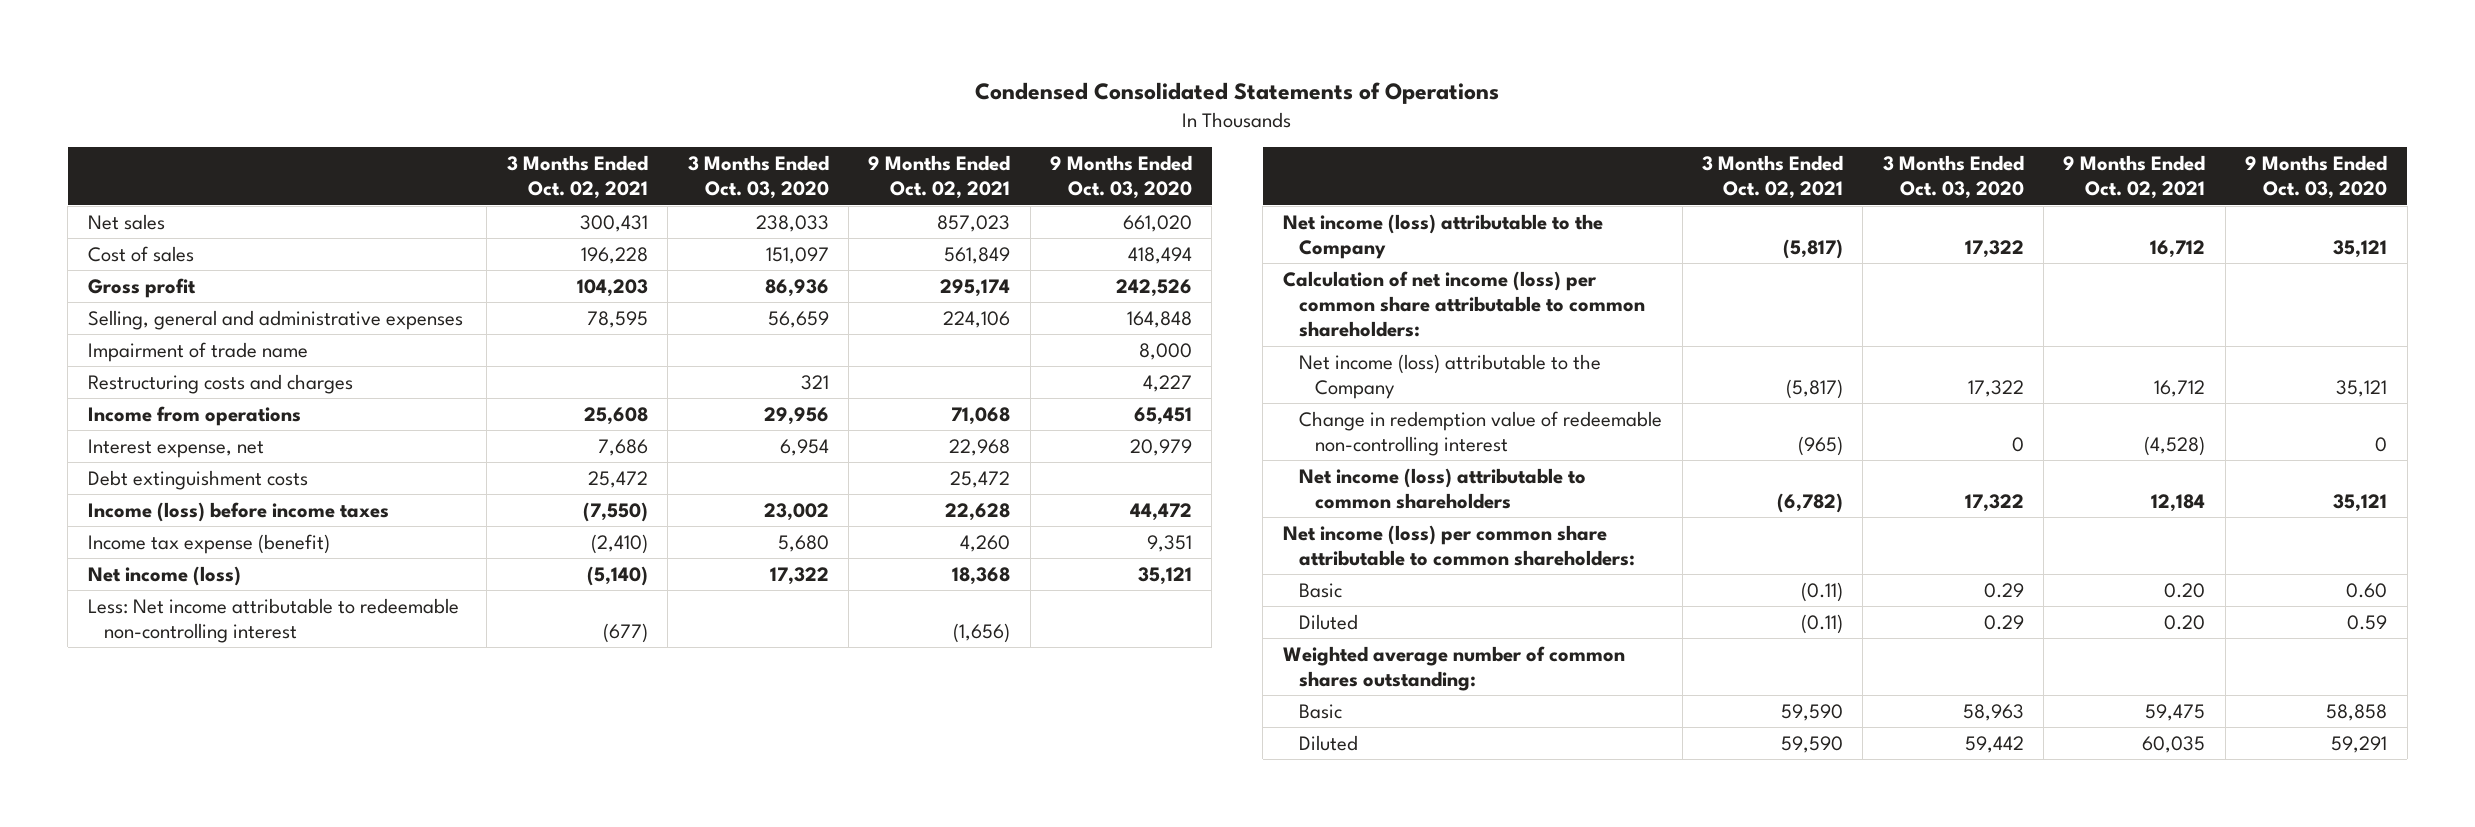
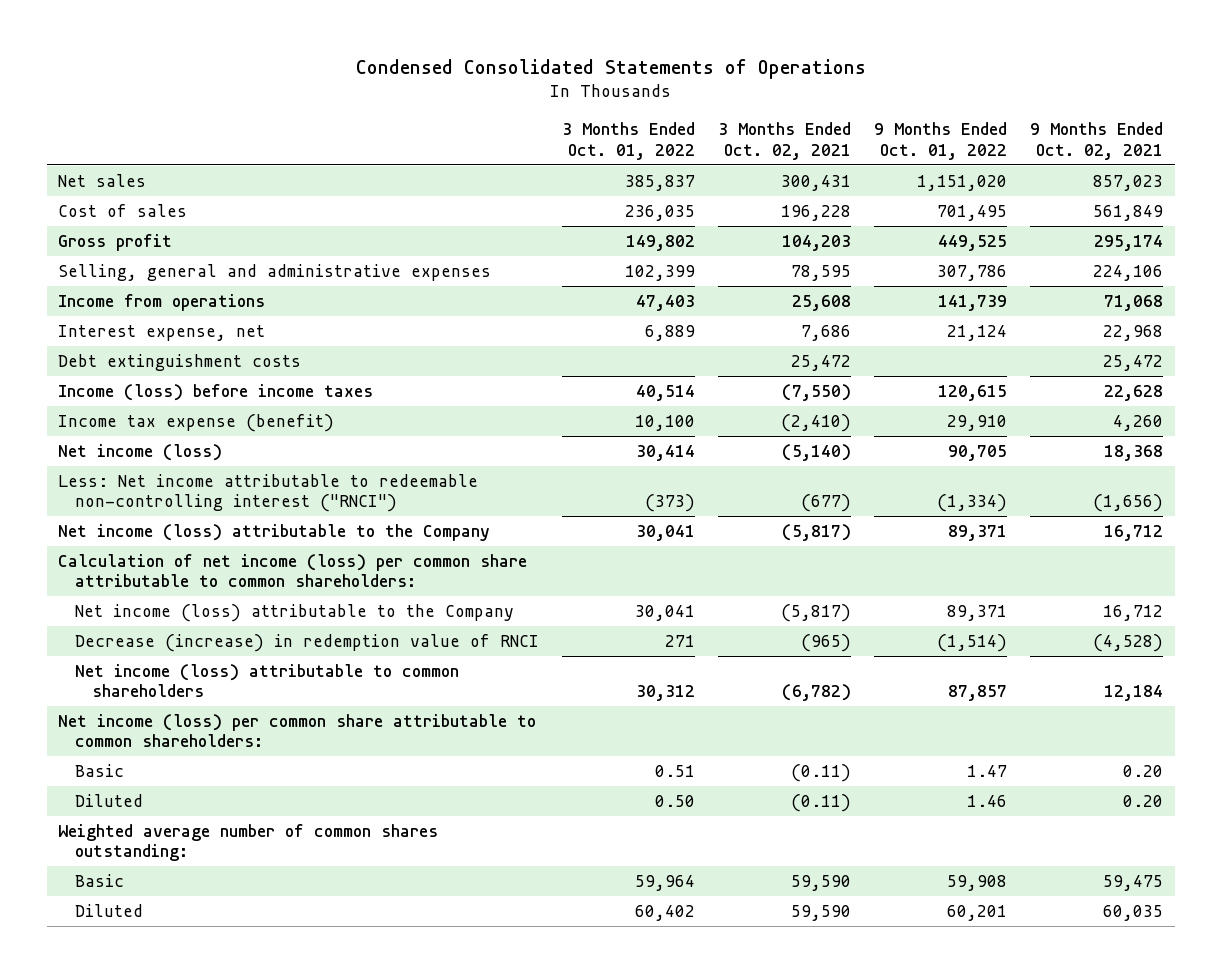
- | 3 Months Ended Oct. 02, 2021 | 3 Months Ended Oct. 03, 2020 | 9 Months Ended Oct. 02, 2021 | 9 Months Ended Oct. 03, 2020
+ | 3 Months Ended Oct. 01, 2022 | 3 Months Ended Oct. 02, 2021 | 9 Months Ended Oct. 01, 2022 | 9 Months Ended Oct. 02, 2021
- Impairment of trade name | | | | 8,000
- Restructuring costs and charges | | 321 | | 4,227
- Less: Net income attributable to redeemable non-controlling interest | (677) | | (1,656) |
+ Less: Net income attributable to redeemable non-controlling interest ("RNCI") | (373) | (677) | (1,334) | (1,656)
- Change in redemption value of redeemable non-controlling interest | (965) | 0 | (4,528) | 0
+ Decrease (increase) in redemption value of RNCI | 271 | (965) | (1,514) | (4,528)

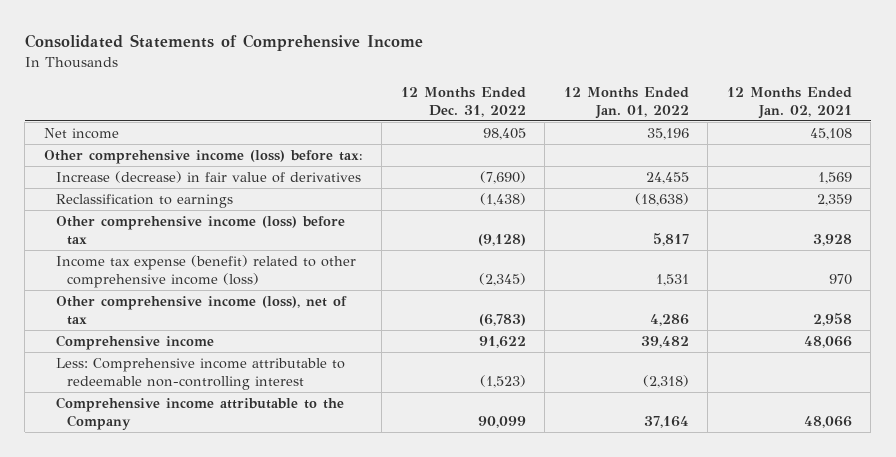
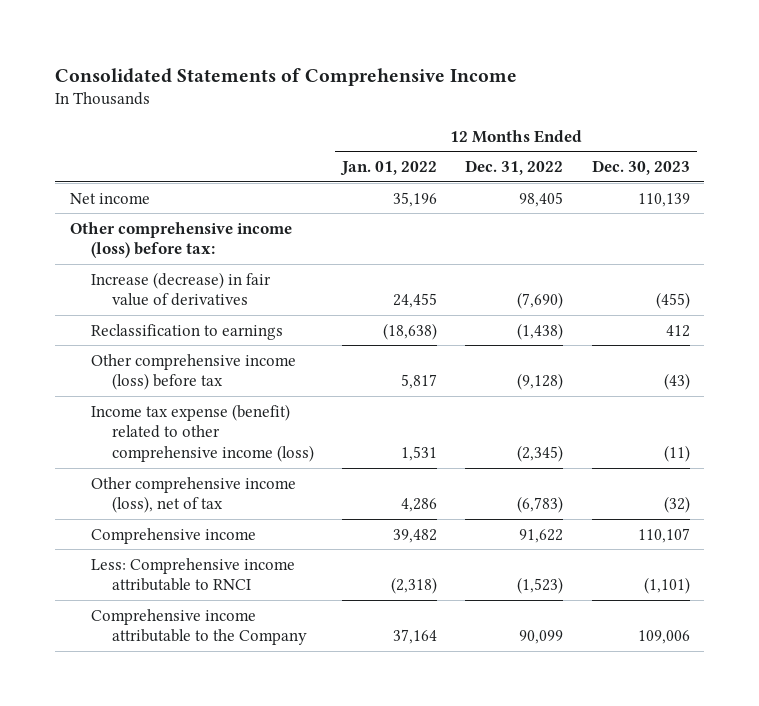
- | 12 Months Ended Dec. 31, 2022 | 12 Months Ended Jan. 01, 2022 | 12 Months Ended Jan. 02, 2021
+ | 12 Months Ended Jan. 01, 2022 | 12 Months Ended Dec. 31, 2022 | 12 Months Ended Dec. 30, 2023
- Less: Comprehensive income attributable to redeemable non-controlling interest | (1,523) | (2,318) |
+ Less: Comprehensive income attributable to RNCI | (2,318) | (1,523) | (1,101)

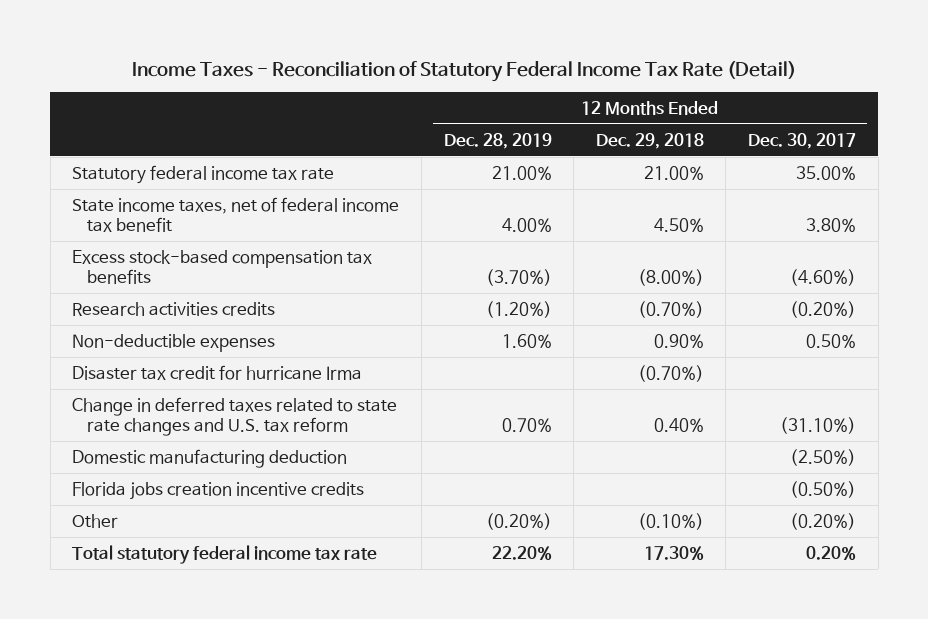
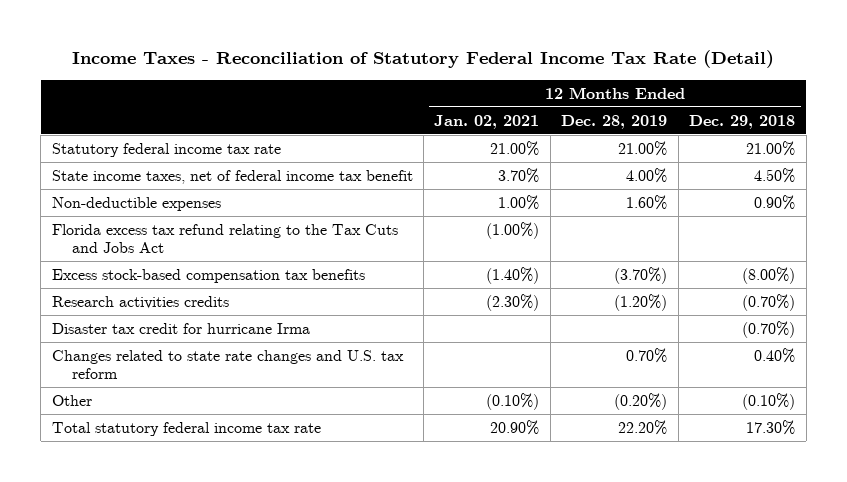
- | 12 Months Ended Dec. 28, 2019 | 12 Months Ended Dec. 29, 2018 | 12 Months Ended Dec. 30, 2017
+ | 12 Months Ended Jan. 02, 2021 | 12 Months Ended Dec. 28, 2019 | 12 Months Ended Dec. 29, 2018
moved up: Non-deductible expenses | 1.00% | 1.60% | 0.90%
+ Florida excess tax refund relating to the Tax Cuts and Jobs Act | (1.00%) | |
- Change in deferred taxes related to state rate changes and U.S. tax reform | 0.70% | 0.40% | (31.10%)
- Domestic manufacturing deduction | | | (2.50%)
- Florida jobs creation incentive credits | | | (0.50%)
+ Changes related to state rate changes and U.S. tax reform | | 0.70% | 0.40%

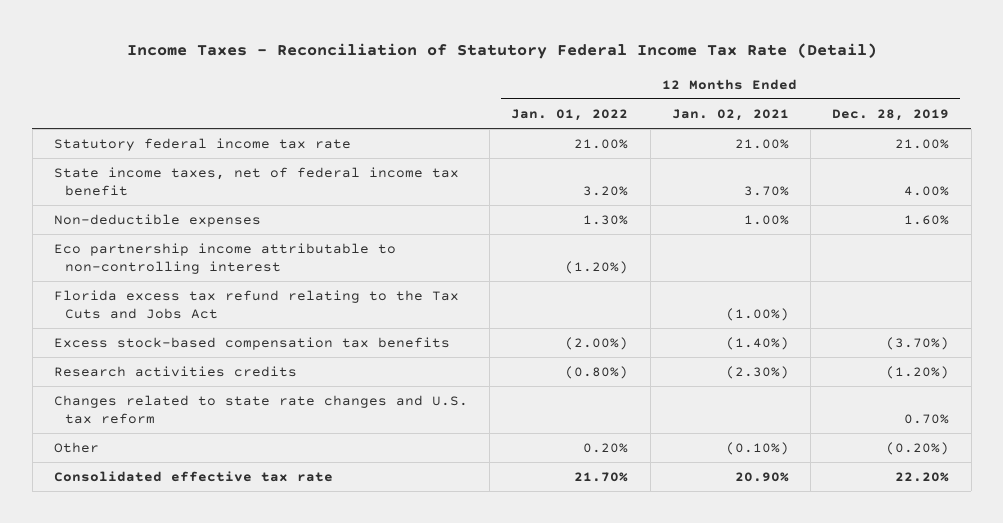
- | 12 Months Ended Jan. 02, 2021 | 12 Months Ended Dec. 28, 2019 | 12 Months Ended Dec. 29, 2018
+ | 12 Months Ended Jan. 01, 2022 | 12 Months Ended Jan. 02, 2021 | 12 Months Ended Dec. 28, 2019
+ Eco partnership income attributable to non-controlling interest | (1.20%) | |
- Disaster tax credit for hurricane Irma | | | (0.70%)
- Total statutory federal income tax rate | 20.90% | 22.20% | 17.30%
+ Consolidated effective tax rate | 21.70% | 20.90% | 22.20%

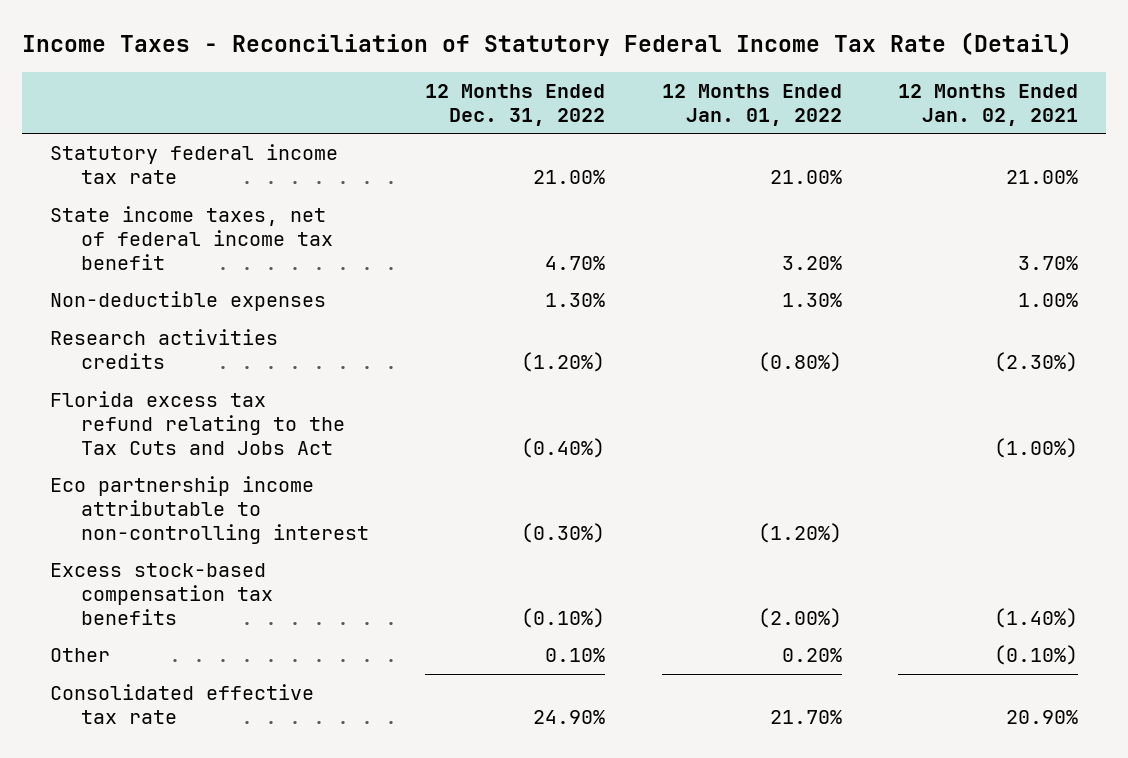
- | 12 Months Ended Jan. 01, 2022 | 12 Months Ended Jan. 02, 2021 | 12 Months Ended Dec. 28, 2019
+ | 12 Months Ended Dec. 31, 2022 | 12 Months Ended Jan. 01, 2022 | 12 Months Ended Jan. 02, 2021
moved up: Research activities credits | (1.20%) | (0.80%) | (2.30%)
moved down: Eco partnership income attributable to non-controlling interest | (0.30%) | (1.20%) |
- Changes related to state rate changes and U.S. tax reform | | | 0.70%

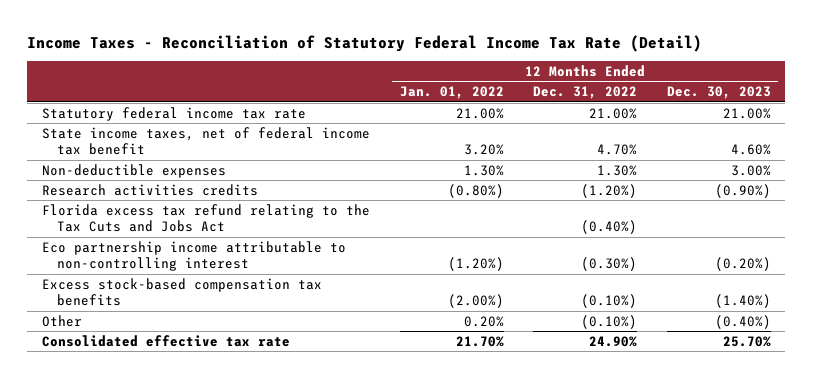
- | 12 Months Ended Dec. 31, 2022 | 12 Months Ended Jan. 01, 2022 | 12 Months Ended Jan. 02, 2021
+ | 12 Months Ended Jan. 01, 2022 | 12 Months Ended Dec. 31, 2022 | 12 Months Ended Dec. 30, 2023
- Other | 0.10% | 0.20% | (0.10%)
+ Other | 0.20% | (0.10%) | (0.40%)

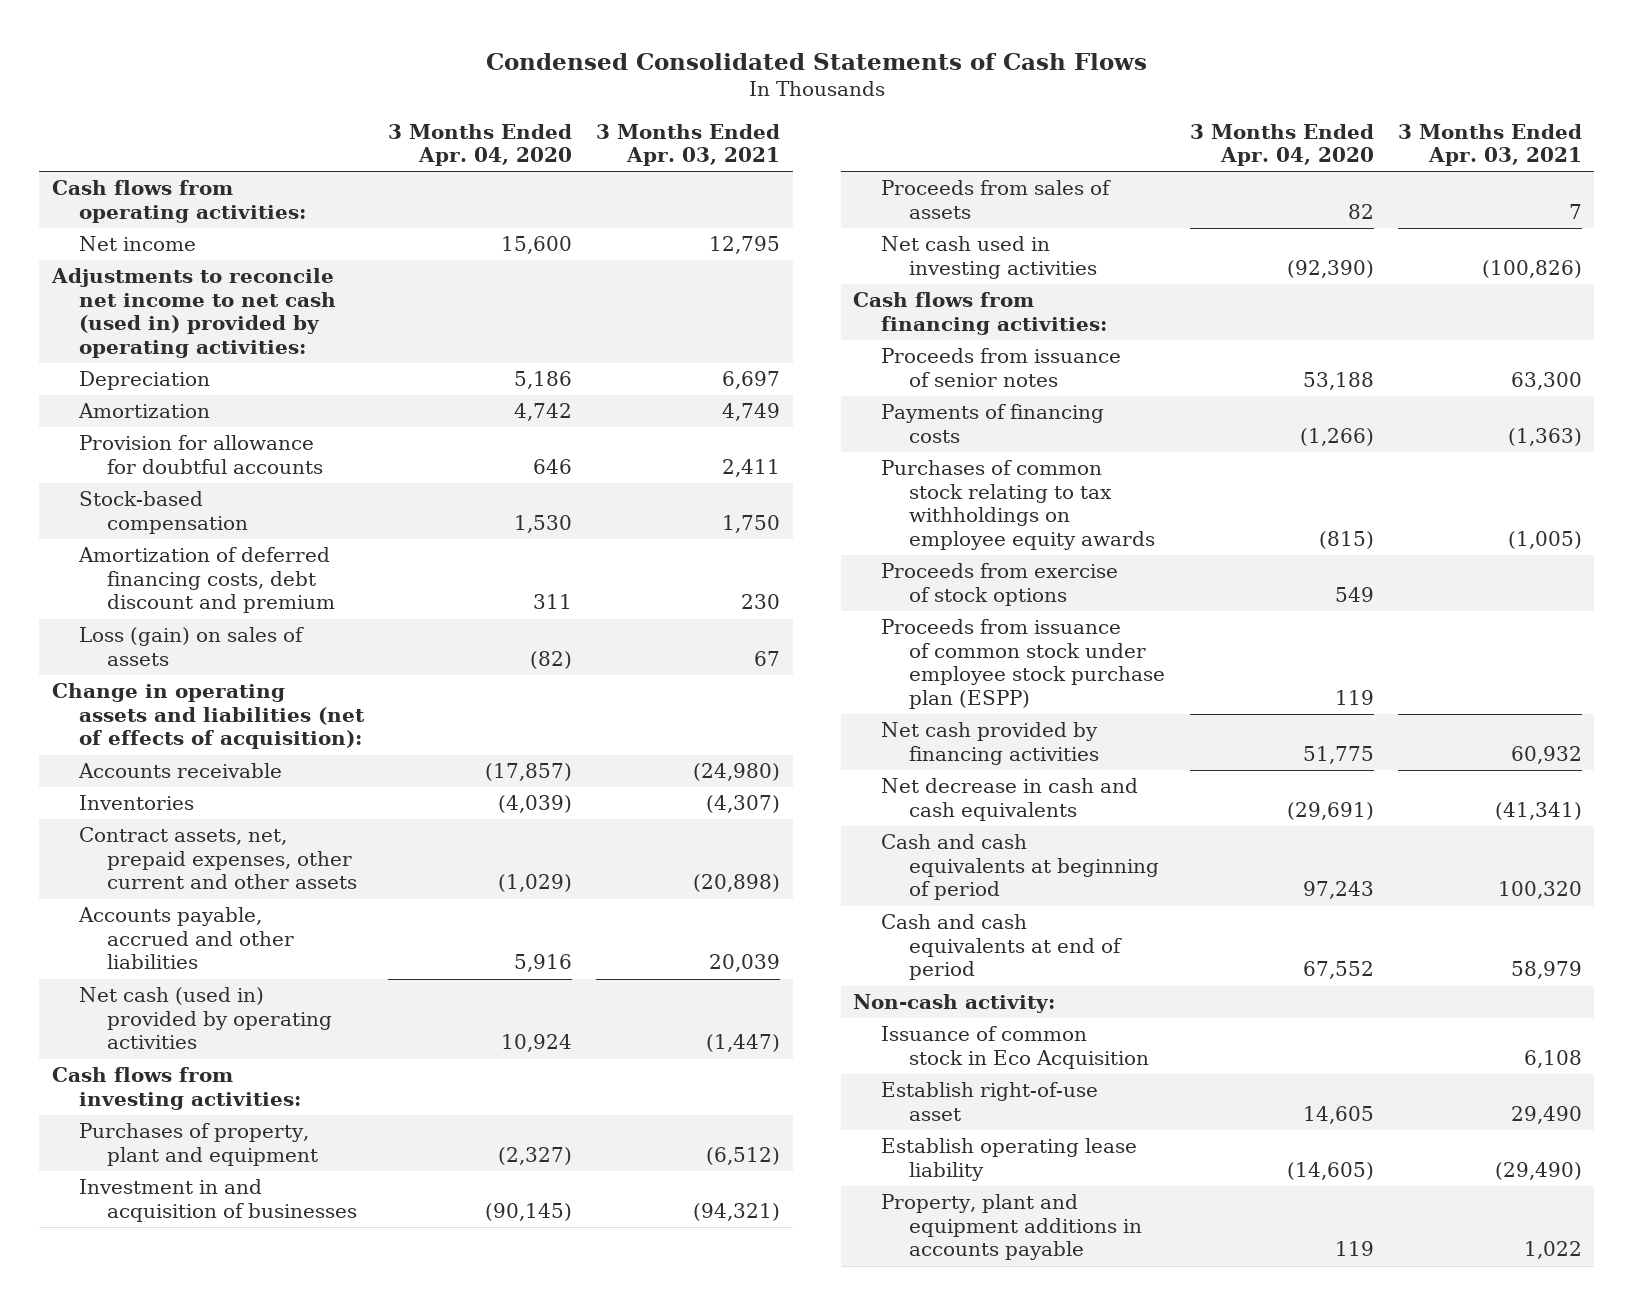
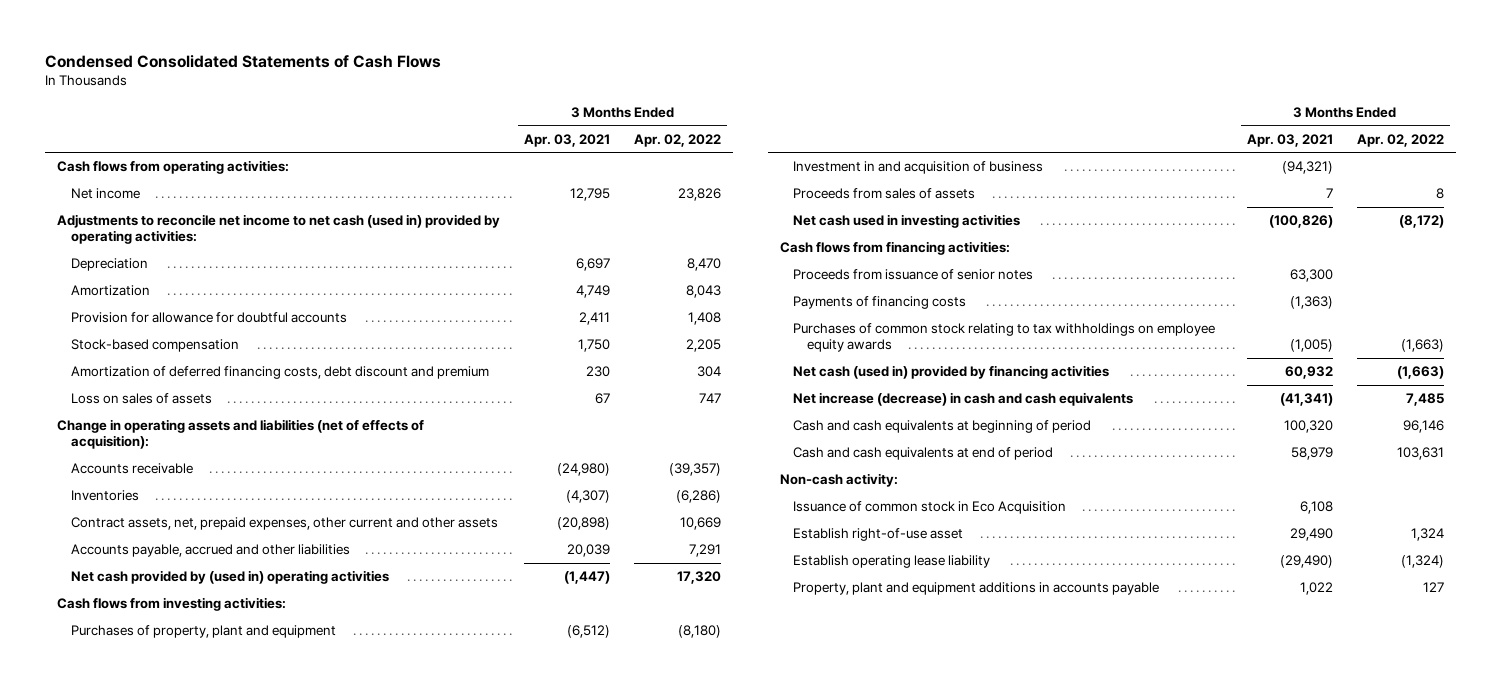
- | 3 Months Ended Apr. 04, 2020 | 3 Months Ended Apr. 03, 2021
+ | 3 Months Ended Apr. 03, 2021 | 3 Months Ended Apr. 02, 2022
- Loss (gain) on sales of assets | (82) | 67
+ Loss on sales of assets | 67 | 747
- Net cash (used in) provided by operating activities | 10,924 | (1,447)
+ Net cash provided by (used in) operating activities | (1,447) | 17,320
- Investment in and acquisition of businesses | (90,145) | (94,321)
+ Investment in and acquisition of business | (94,321) |
- Proceeds from exercise of stock options | 549 |
- Proceeds from issuance of common stock under employee stock purchase plan (ESPP) | 119 |
- Net cash provided by financing activities | 51,775 | 60,932
- Net decrease in cash and cash equivalents | (29,691) | (41,341)
+ Net cash (used in) provided by financing activities | 60,932 | (1,663)
+ Net increase (decrease) in cash and cash equivalents | (41,341) | 7,485

